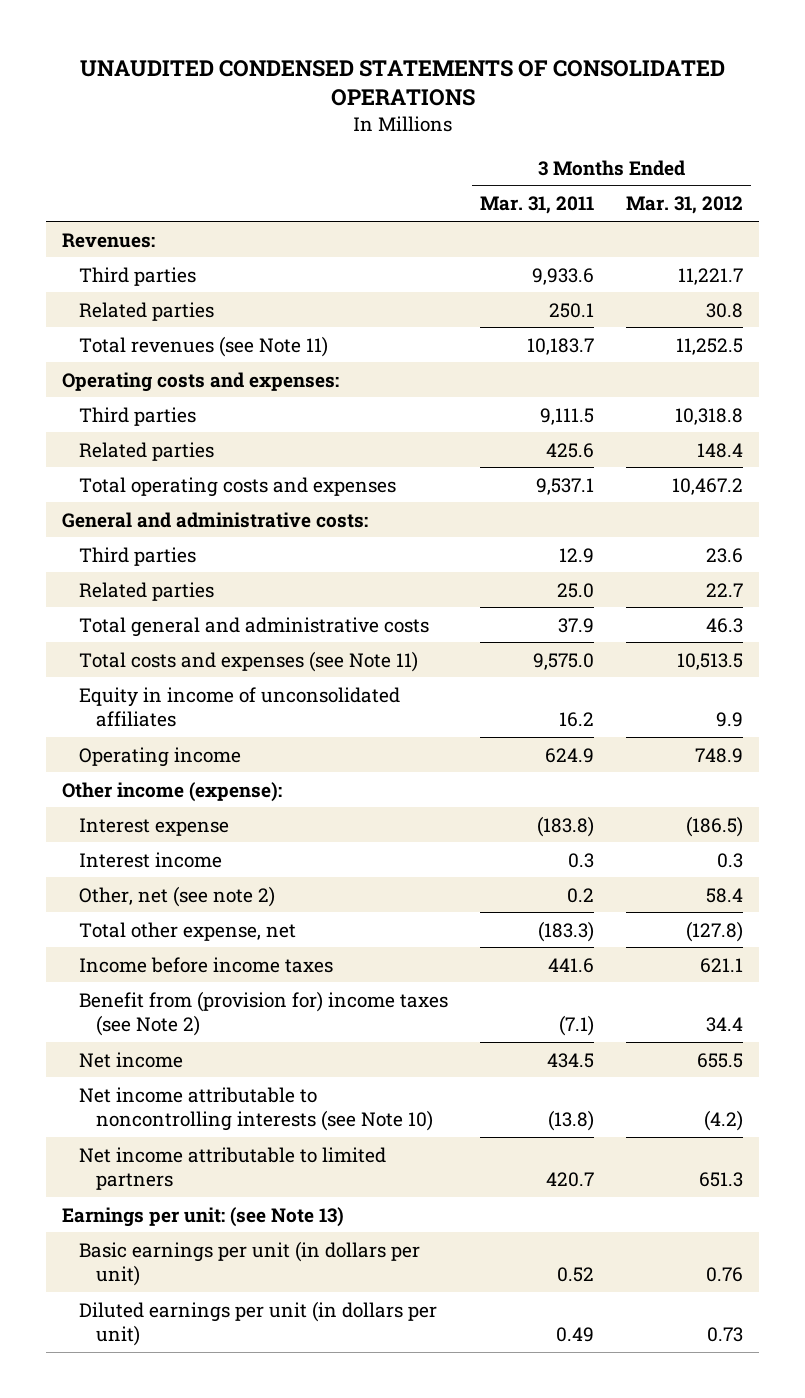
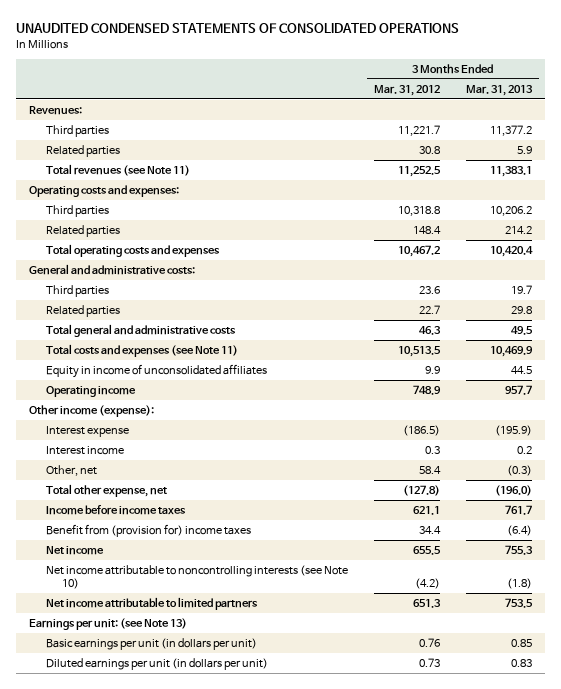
- | 3 Months Ended Mar. 31, 2011 | 3 Months Ended Mar. 31, 2012
+ | 3 Months Ended Mar. 31, 2012 | 3 Months Ended Mar. 31, 2013
- Other, net (see note 2) | 0.2 | 58.4
+ Other, net | 58.4 | (0.3)
- Benefit from (provision for) income taxes (see Note 2) | (7.1) | 34.4
+ Benefit from (provision for) income taxes | 34.4 | (6.4)

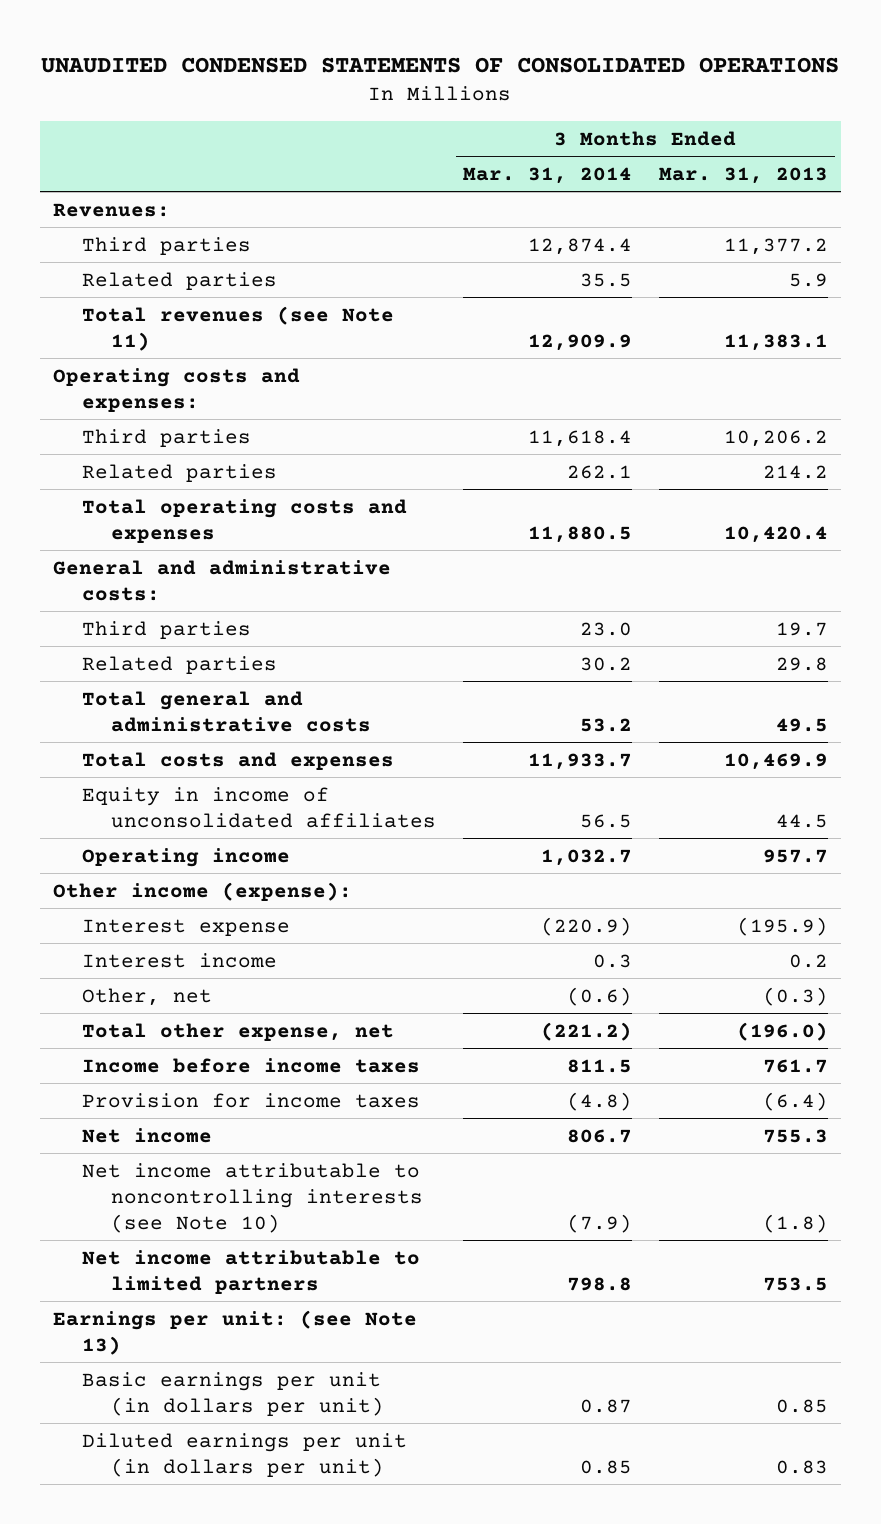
- | 3 Months Ended Mar. 31, 2012 | 3 Months Ended Mar. 31, 2013
+ | 3 Months Ended Mar. 31, 2014 | 3 Months Ended Mar. 31, 2013
- Total costs and expenses (see Note 11) | 10,513.5 | 10,469.9
+ Total costs and expenses | 11,933.7 | 10,469.9
- Benefit from (provision for) income taxes | 34.4 | (6.4)
+ Provision for income taxes | (4.8) | (6.4)

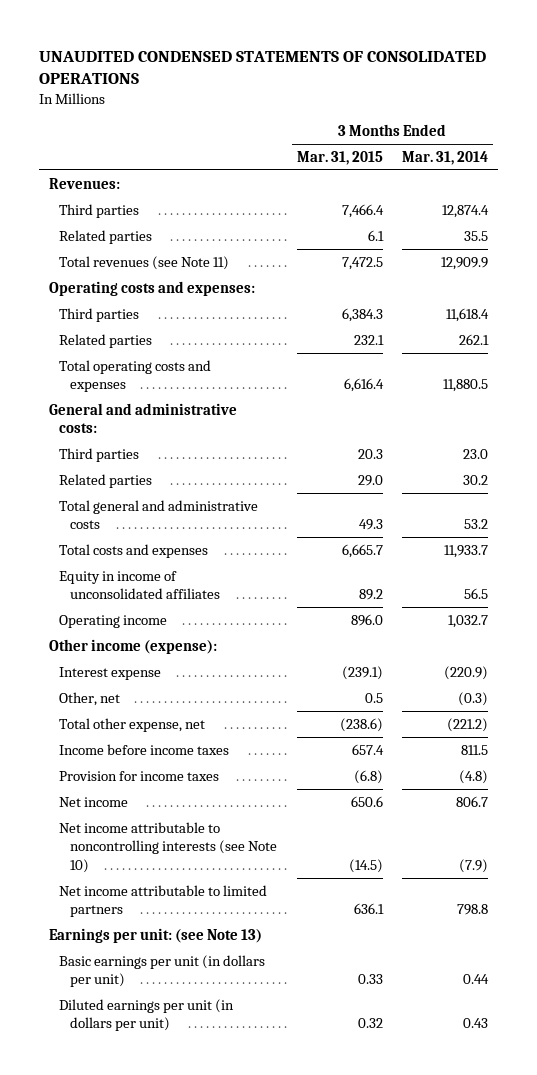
- | 3 Months Ended Mar. 31, 2014 | 3 Months Ended Mar. 31, 2013
+ | 3 Months Ended Mar. 31, 2015 | 3 Months Ended Mar. 31, 2014
- Interest income | 0.3 | 0.2
- Other, net | (0.6) | (0.3)
+ Other, net | 0.5 | (0.3)
- Basic earnings per unit (in dollars per unit) | 0.87 | 0.85
- Diluted earnings per unit (in dollars per unit) | 0.85 | 0.83
+ Basic earnings per unit (in dollars per unit) | 0.33 | 0.44
+ Diluted earnings per unit (in dollars per unit) | 0.32 | 0.43

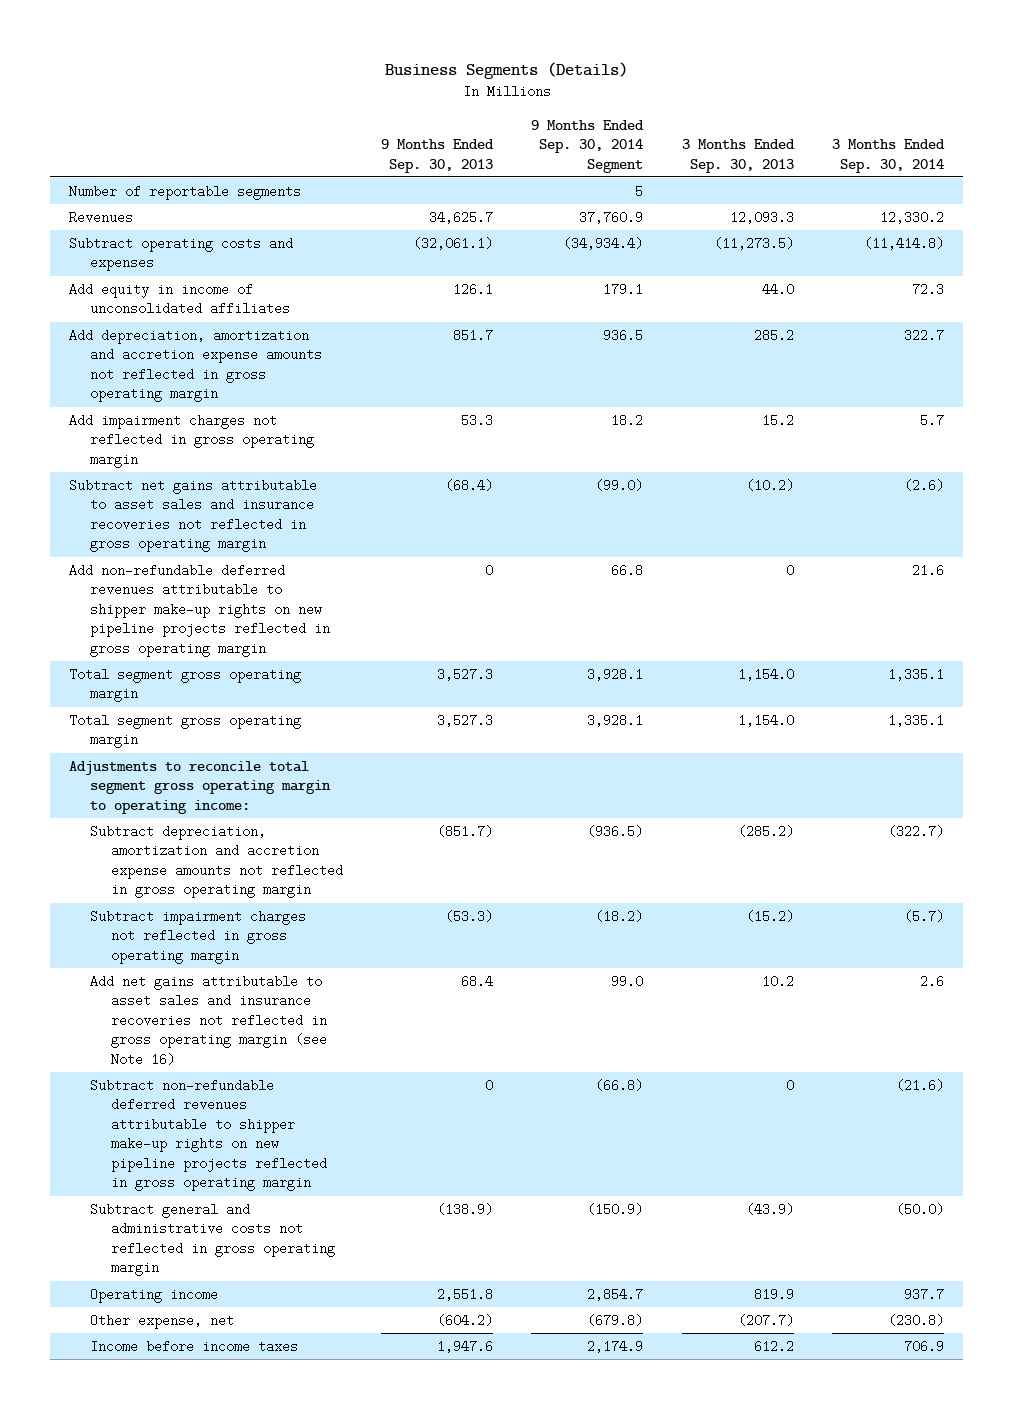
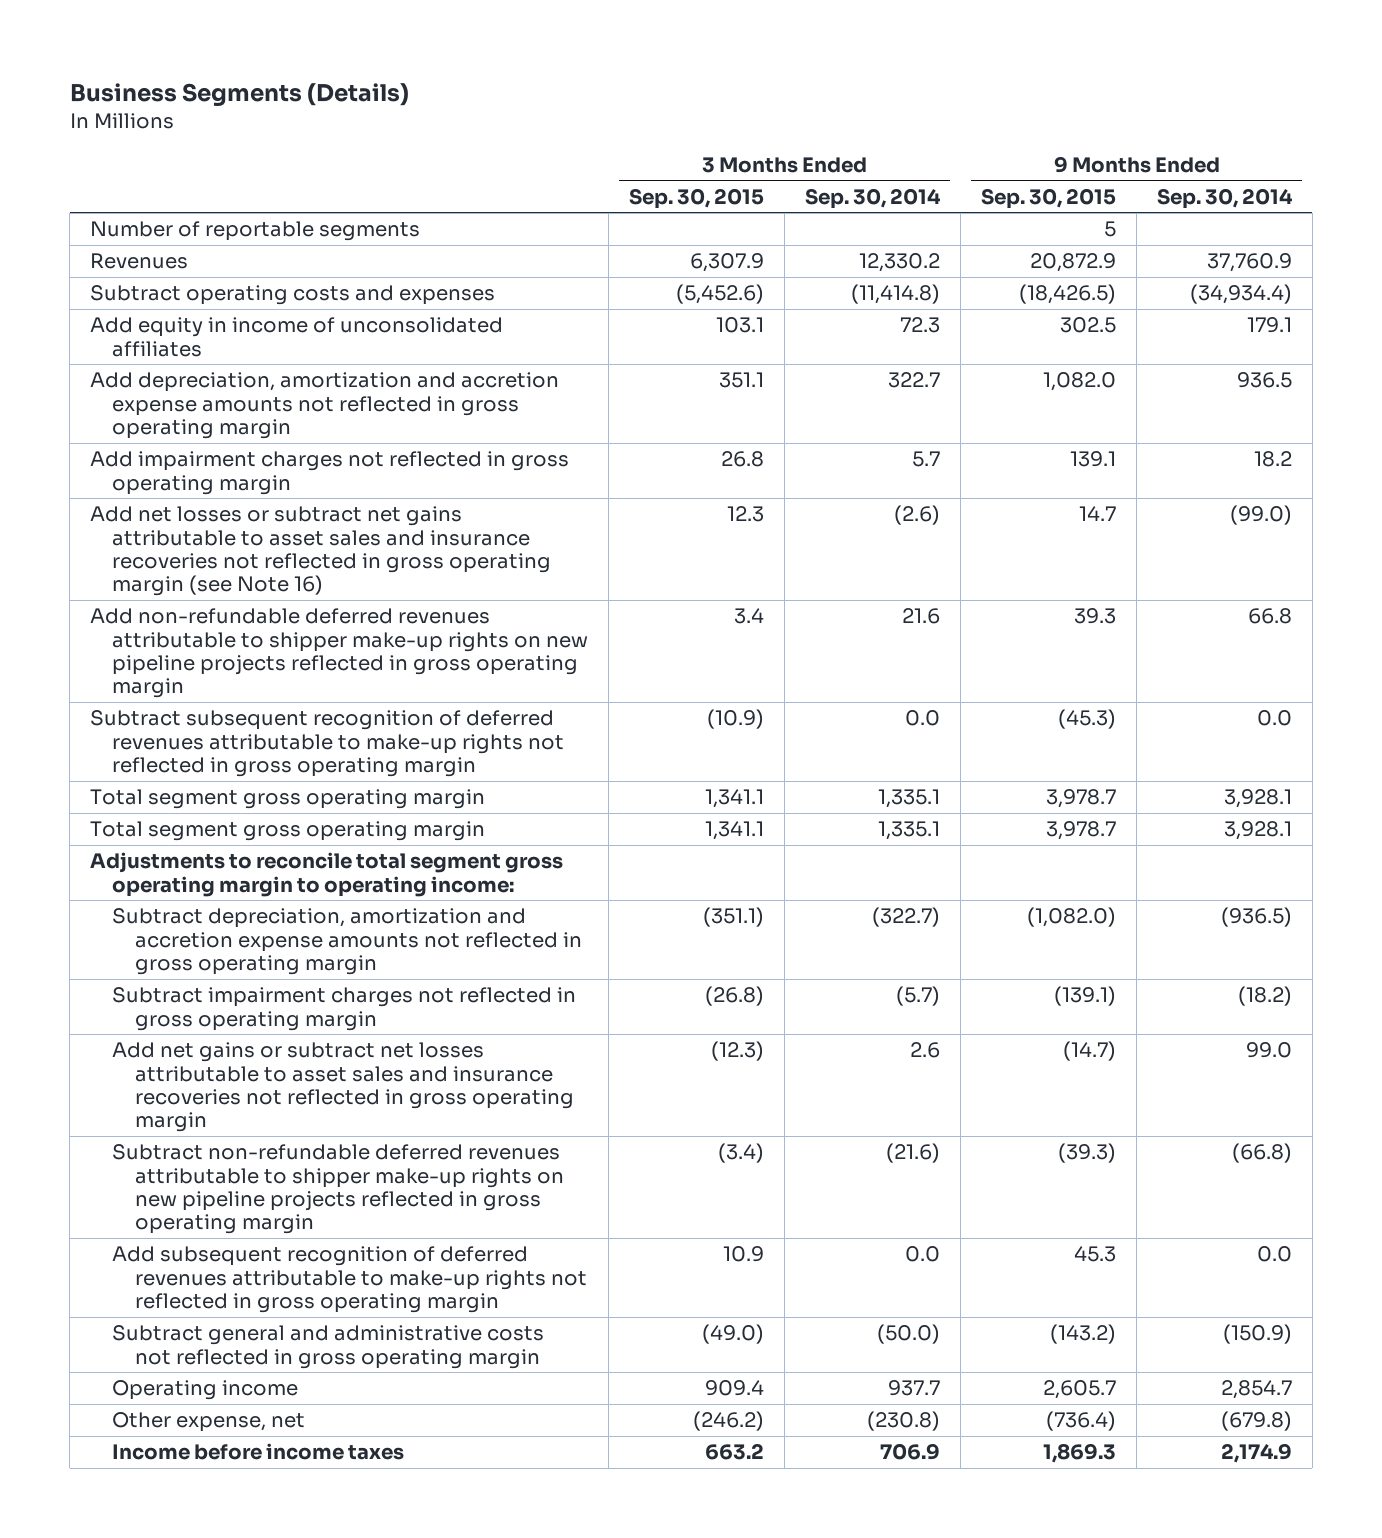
- | 9 Months Ended Sep. 30, 2013 | 9 Months Ended Sep. 30, 2014 Segment | 3 Months Ended Sep. 30, 2013 | 3 Months Ended Sep. 30, 2014
+ | 3 Months Ended Sep. 30, 2015 | 3 Months Ended Sep. 30, 2014 | 9 Months Ended Sep. 30, 2015 | 9 Months Ended Sep. 30, 2014
- Subtract net gains attributable to asset sales and insurance recoveries not reflected in gross operating margin | (68.4) | (99.0) | (10.2) | (2.6)
+ Add net losses or subtract net gains attributable to asset sales and insurance recoveries not reflected in gross operating margin (see Note 16) | 12.3 | (2.6) | 14.7 | (99.0)
+ Subtract subsequent recognition of deferred revenues attributable to make-up rights not reflected in gross operating margin | (10.9) | 0.0 | (45.3) | 0.0
- Add net gains attributable to asset sales and insurance recoveries not reflected in gross operating margin (see Note 16) | 68.4 | 99.0 | 10.2 | 2.6
+ Add net gains or subtract net losses attributable to asset sales and insurance recoveries not reflected in gross operating margin | (12.3) | 2.6 | (14.7) | 99.0
+ Add subsequent recognition of deferred revenues attributable to make-up rights not reflected in gross operating margin | 10.9 | 0.0 | 45.3 | 0.0

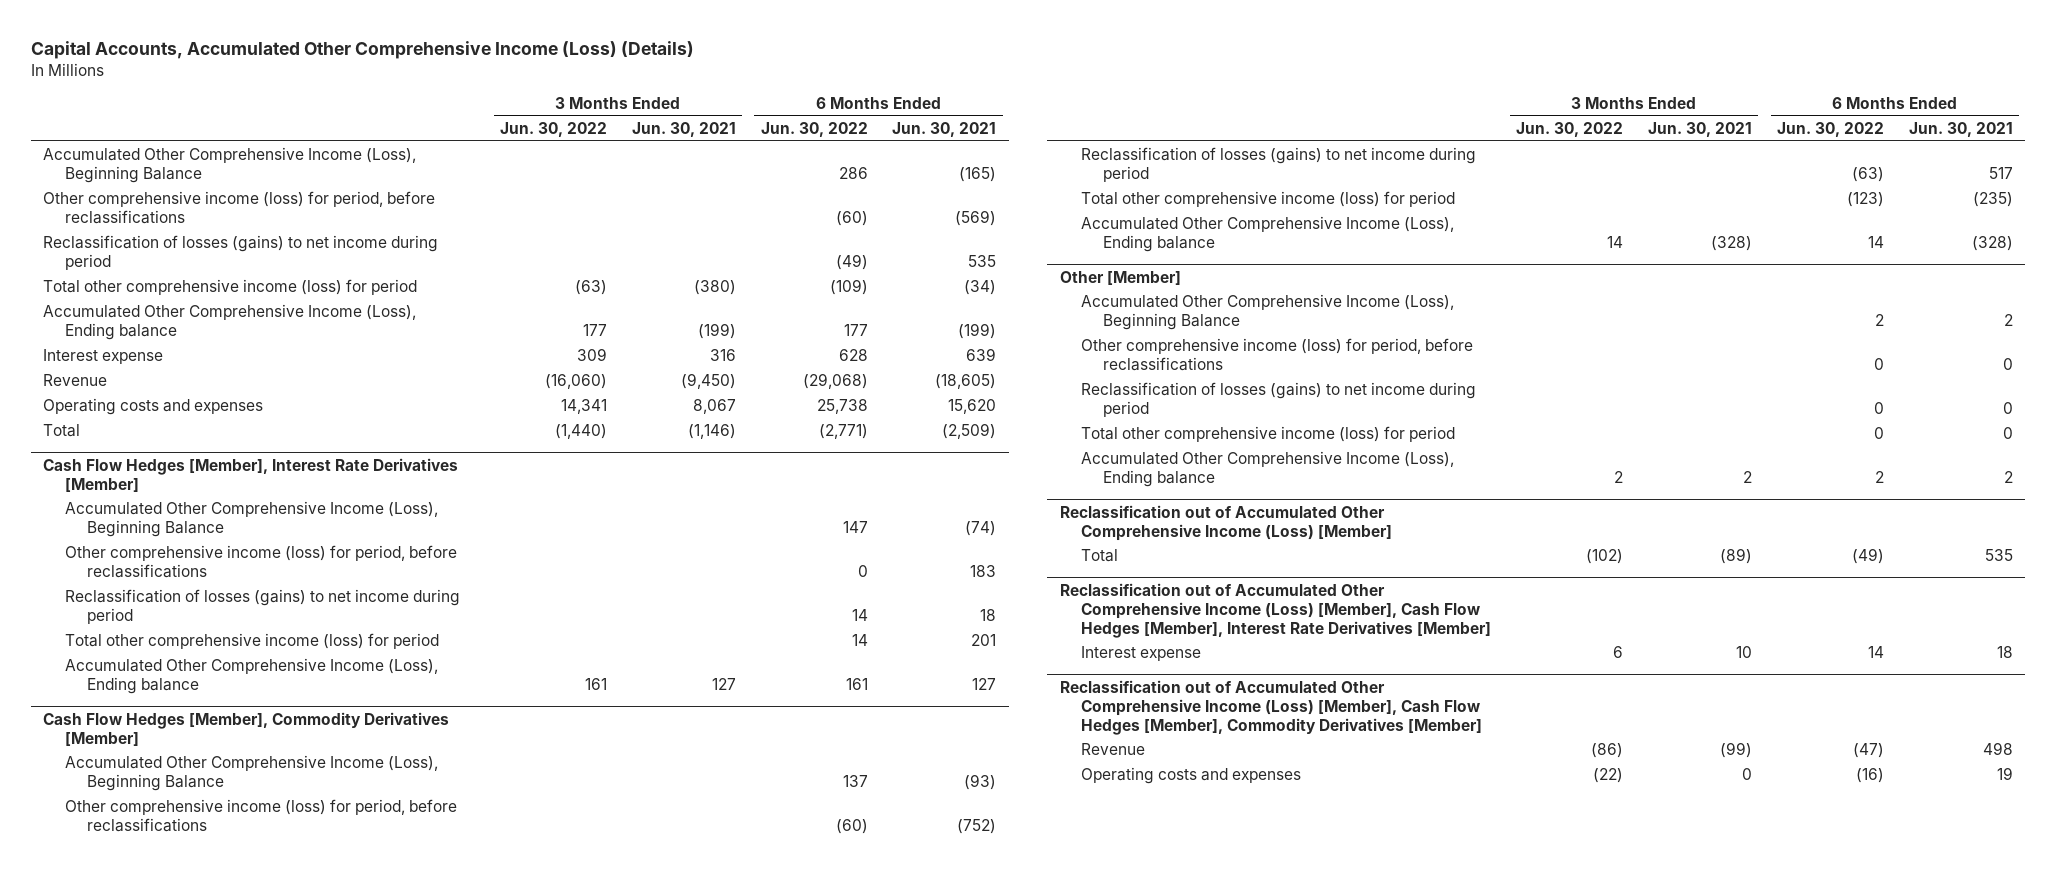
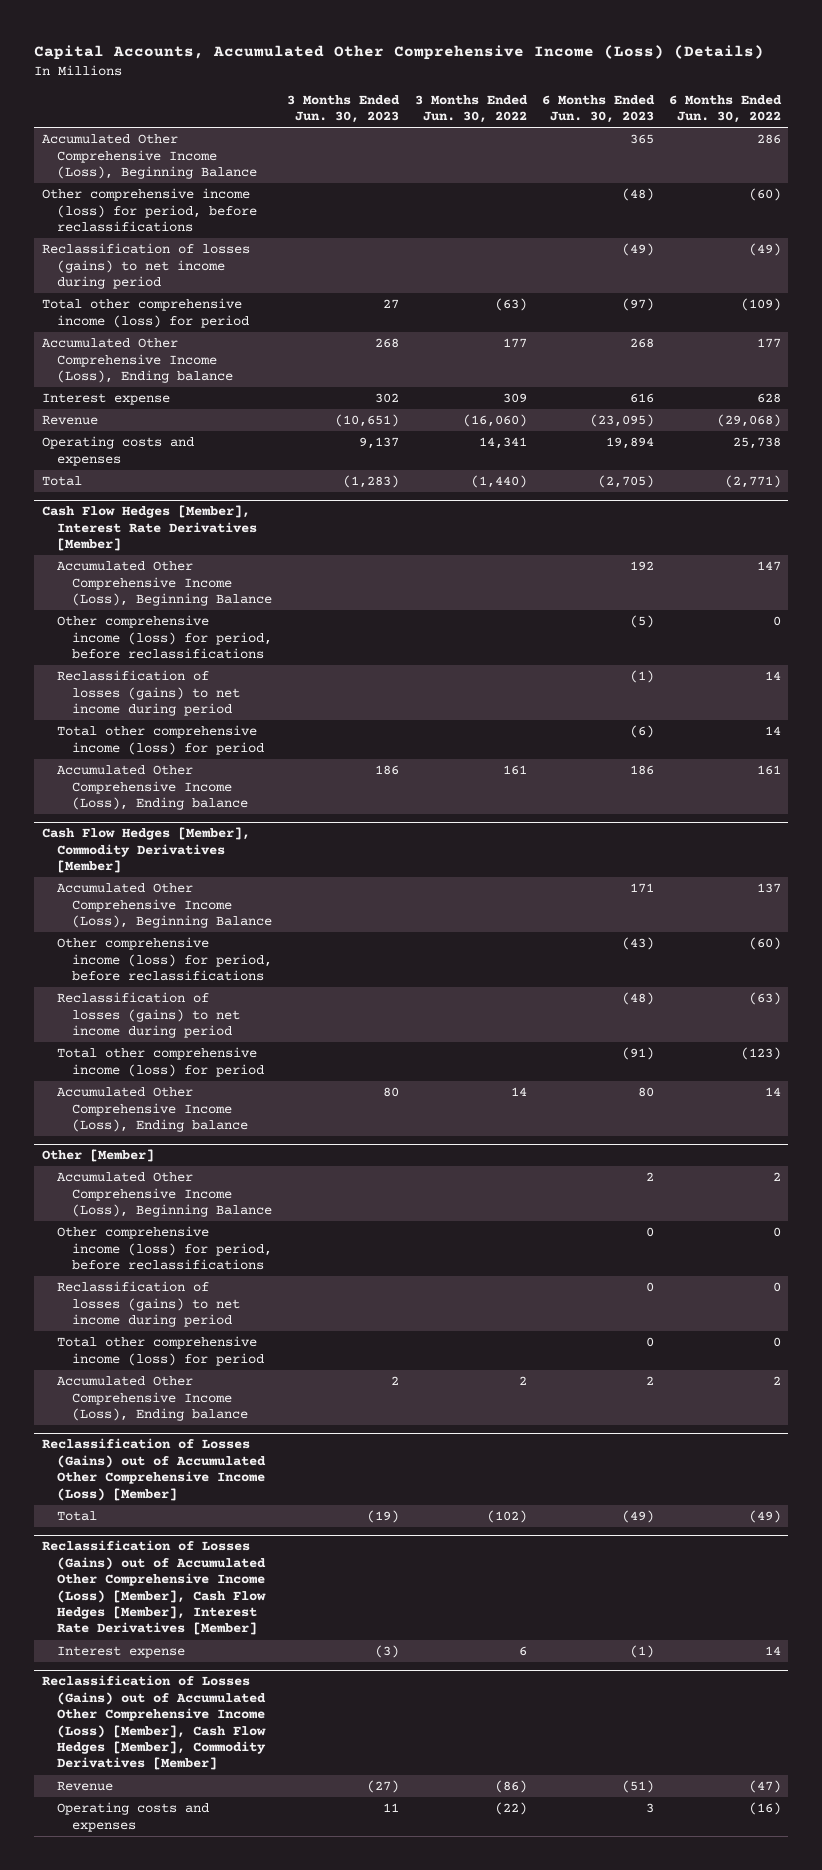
- | 3 Months Ended Jun. 30, 2022 | 3 Months Ended Jun. 30, 2021 | 6 Months Ended Jun. 30, 2022 | 6 Months Ended Jun. 30, 2021
+ | 3 Months Ended Jun. 30, 2023 | 3 Months Ended Jun. 30, 2022 | 6 Months Ended Jun. 30, 2023 | 6 Months Ended Jun. 30, 2022
- Reclassification out of Accumulated Other Comprehensive Income (Loss) [Member]
+ Reclassification of Losses (Gains) out of Accumulated Other Comprehensive Income (Loss) [Member]
- Reclassification out of Accumulated Other Comprehensive Income (Loss) [Member], Cash Flow Hedges [Member], Interest Rate Derivatives [Member]
+ Reclassification of Losses (Gains) out of Accumulated Other Comprehensive Income (Loss) [Member], Cash Flow Hedges [Member], Interest Rate Derivatives [Member]
- Reclassification out of Accumulated Other Comprehensive Income (Loss) [Member], Cash Flow Hedges [Member], Commodity Derivatives [Member]
+ Reclassification of Losses (Gains) out of Accumulated Other Comprehensive Income (Loss) [Member], Cash Flow Hedges [Member], Commodity Derivatives [Member]

